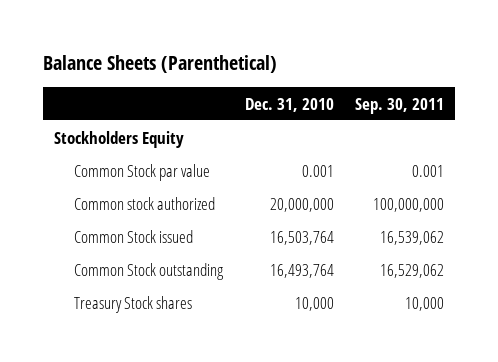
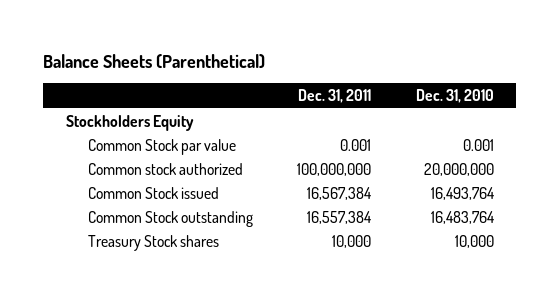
- | Dec. 31, 2010 | Sep. 30, 2011
+ | Dec. 31, 2011 | Dec. 31, 2010
- Common Stock issued | 16,503,764 | 16,539,062
- Common Stock outstanding | 16,493,764 | 16,529,062
+ Common Stock issued | 16,567,384 | 16,493,764
+ Common Stock outstanding | 16,557,384 | 16,483,764

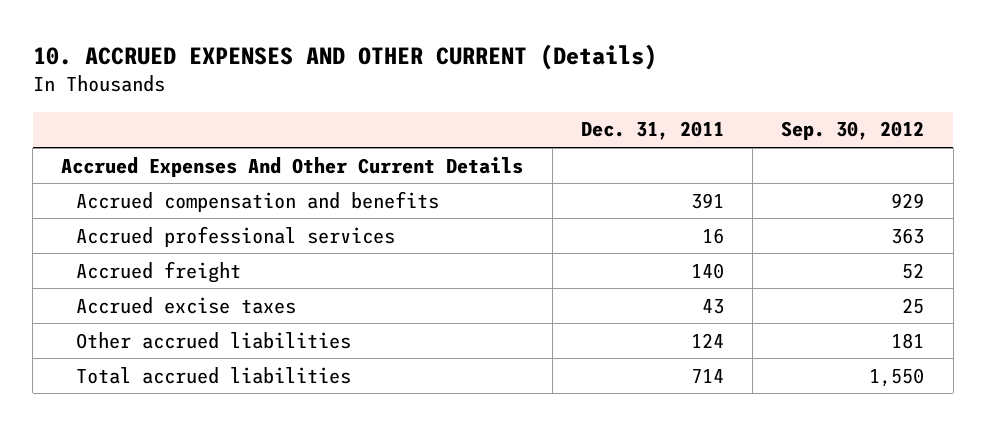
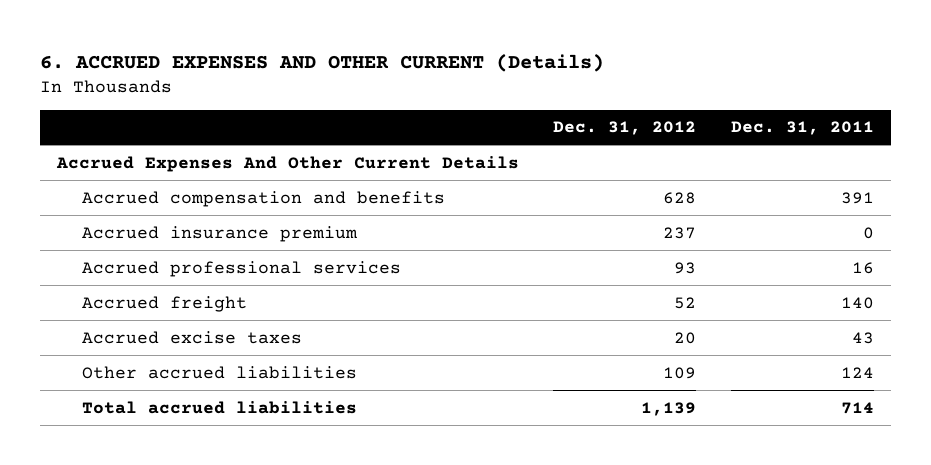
- 10. ACCRUED EXPENSES AND OTHER CURRENT (Details)
+ 6. ACCRUED EXPENSES AND OTHER CURRENT (Details)
- | Dec. 31, 2011 | Sep. 30, 2012
+ | Dec. 31, 2012 | Dec. 31, 2011
+ Accrued insurance premium | 237 | 0

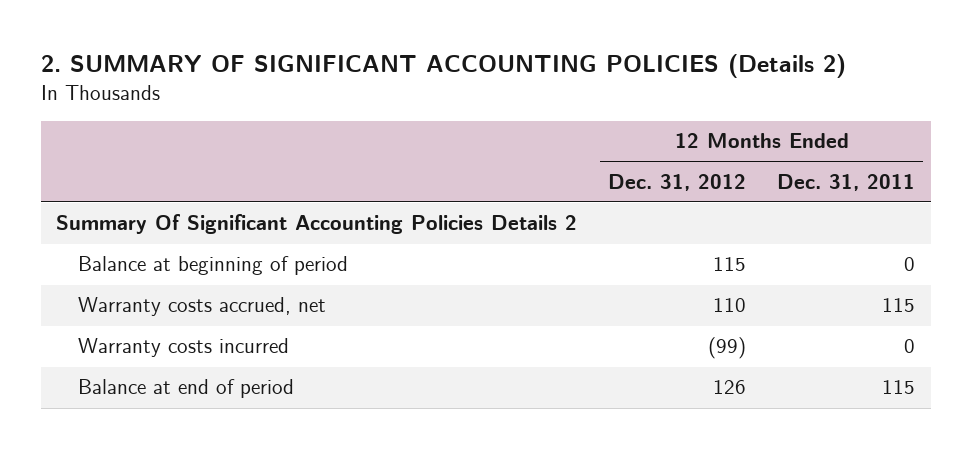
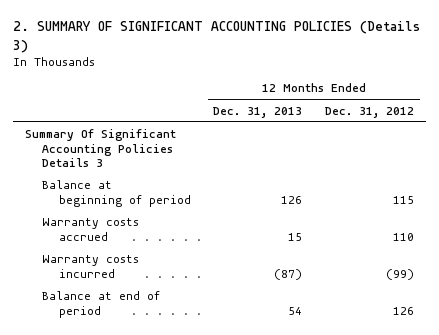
- 2. SUMMARY OF SIGNIFICANT ACCOUNTING POLICIES (Details 2)
+ 2. SUMMARY OF SIGNIFICANT ACCOUNTING POLICIES (Details 3)
- | 12 Months Ended Dec. 31, 2012 | 12 Months Ended Dec. 31, 2011
+ | 12 Months Ended Dec. 31, 2013 | 12 Months Ended Dec. 31, 2012
- Summary Of Significant Accounting Policies Details 2
+ Summary Of Significant Accounting Policies Details 3
- Warranty costs accrued, net | 110 | 115
+ Warranty costs accrued | 15 | 110

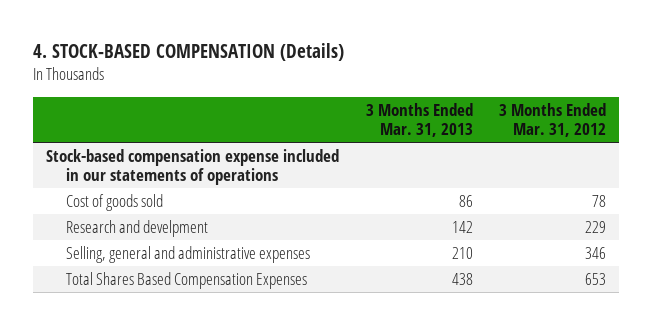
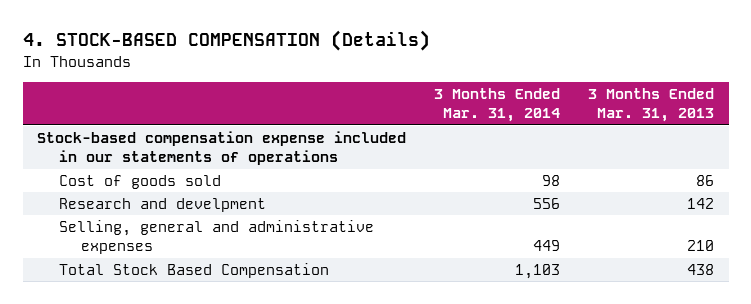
- | 3 Months Ended Mar. 31, 2013 | 3 Months Ended Mar. 31, 2012
+ | 3 Months Ended Mar. 31, 2014 | 3 Months Ended Mar. 31, 2013
- Total Shares Based Compensation Expenses | 438 | 653
+ Total Stock Based Compensation | 1,103 | 438

